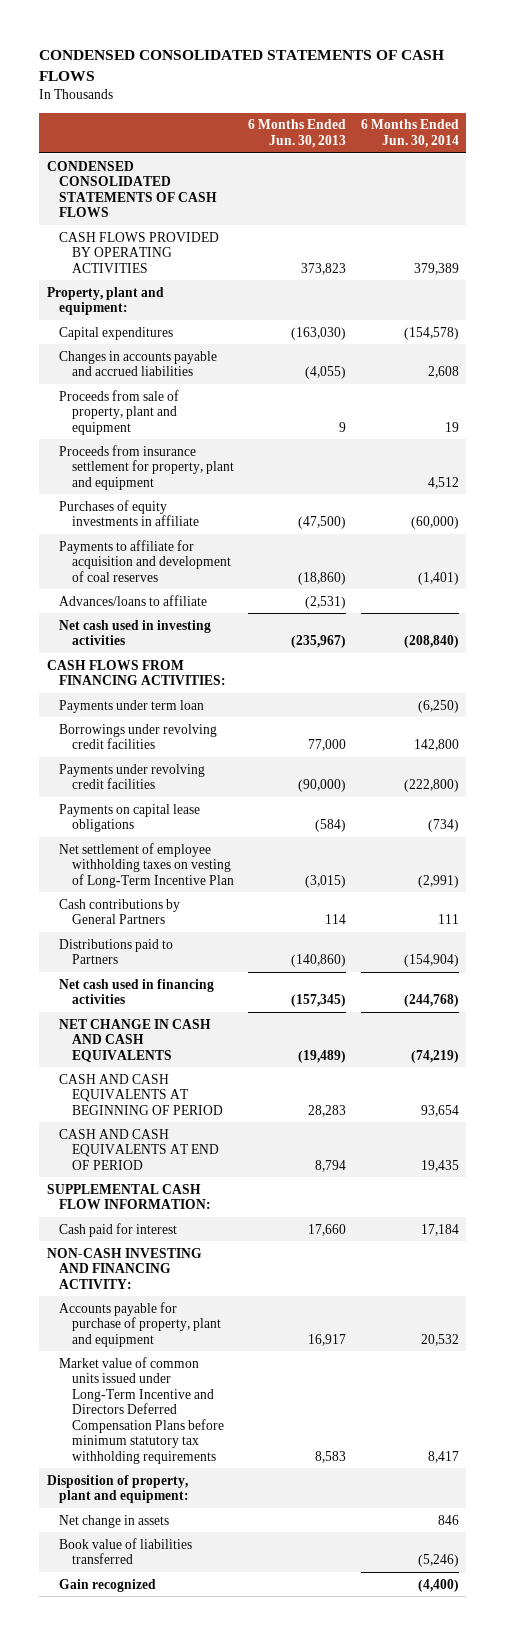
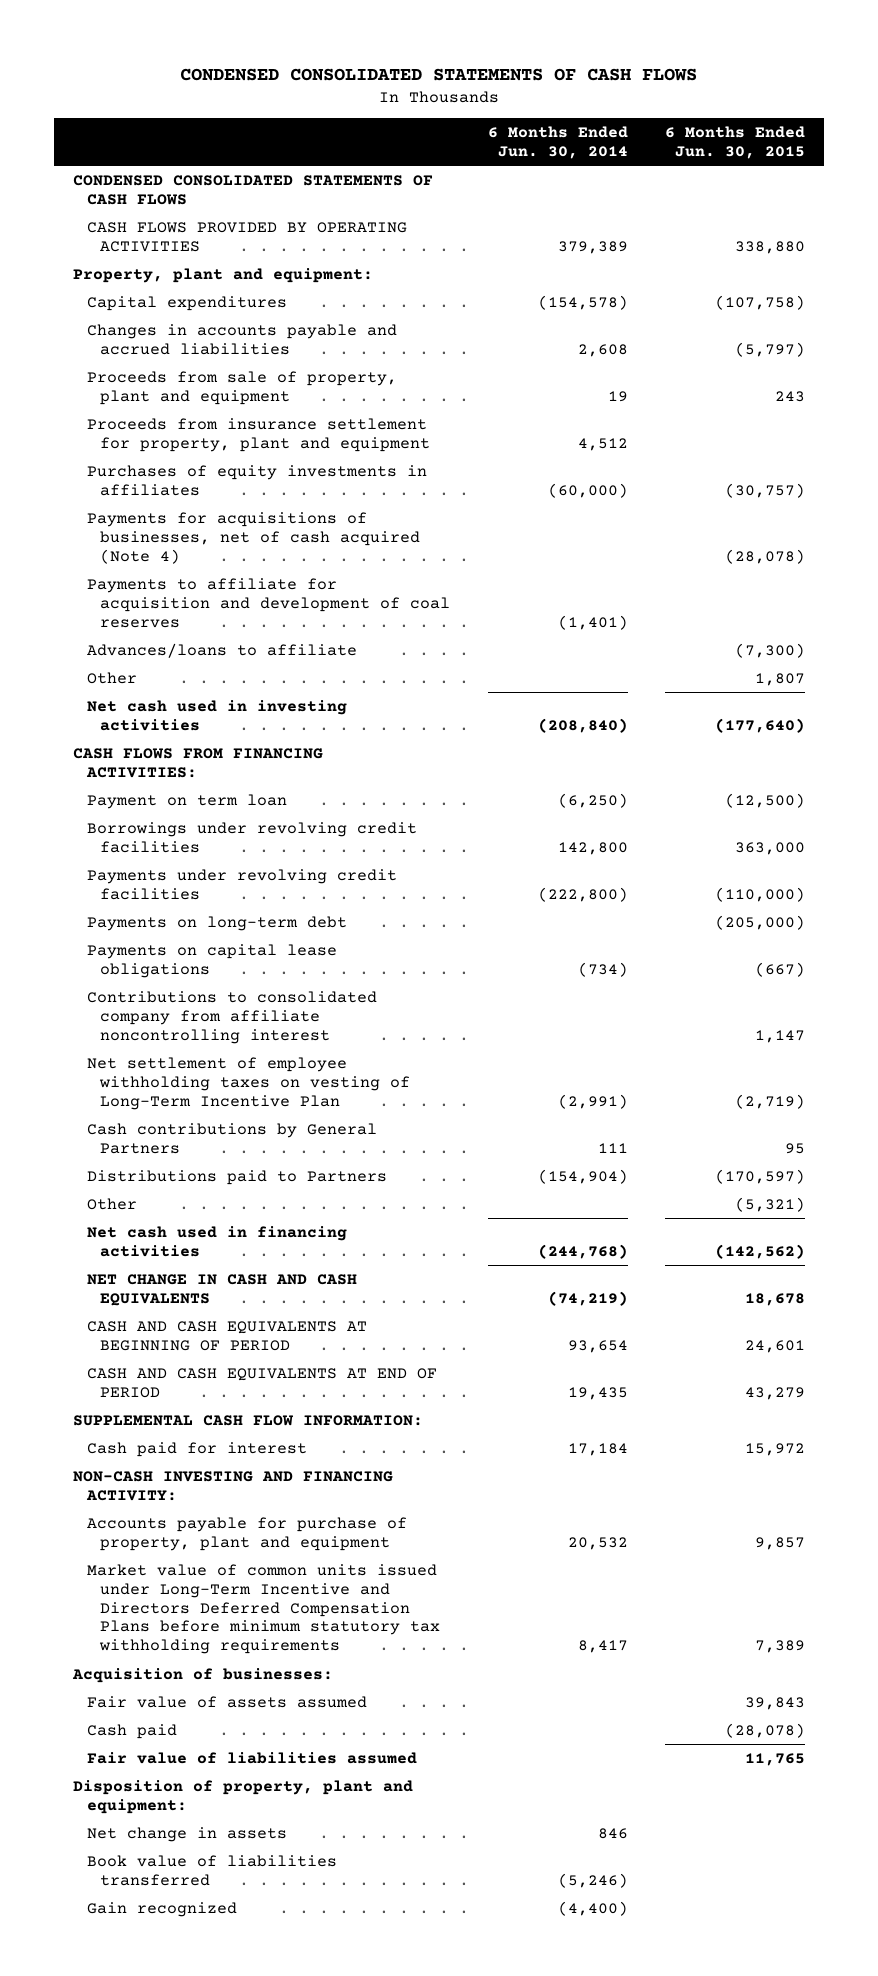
- | 6 Months Ended Jun. 30, 2013 | 6 Months Ended Jun. 30, 2014
+ | 6 Months Ended Jun. 30, 2014 | 6 Months Ended Jun. 30, 2015
- Purchases of equity investments in affiliate | (47,500) | (60,000)
+ Purchases of equity investments in affiliates | (60,000) | (30,757)
+ Payments for acquisitions of businesses, net of cash acquired (Note 4) | | (28,078)
+ Other | | 1,807
- Payments under term loan | | (6,250)
+ Payment on term loan | (6,250) | (12,500)
+ Payments on long-term debt | | (205,000)
+ Contributions to consolidated company from affiliate noncontrolling interest | | 1,147
+ Other | | (5,321)
+ Acquisition of businesses:
+ Fair value of assets assumed | | 39,843
+ Cash paid | | (28,078)
+ Fair value of liabilities assumed | | 11,765

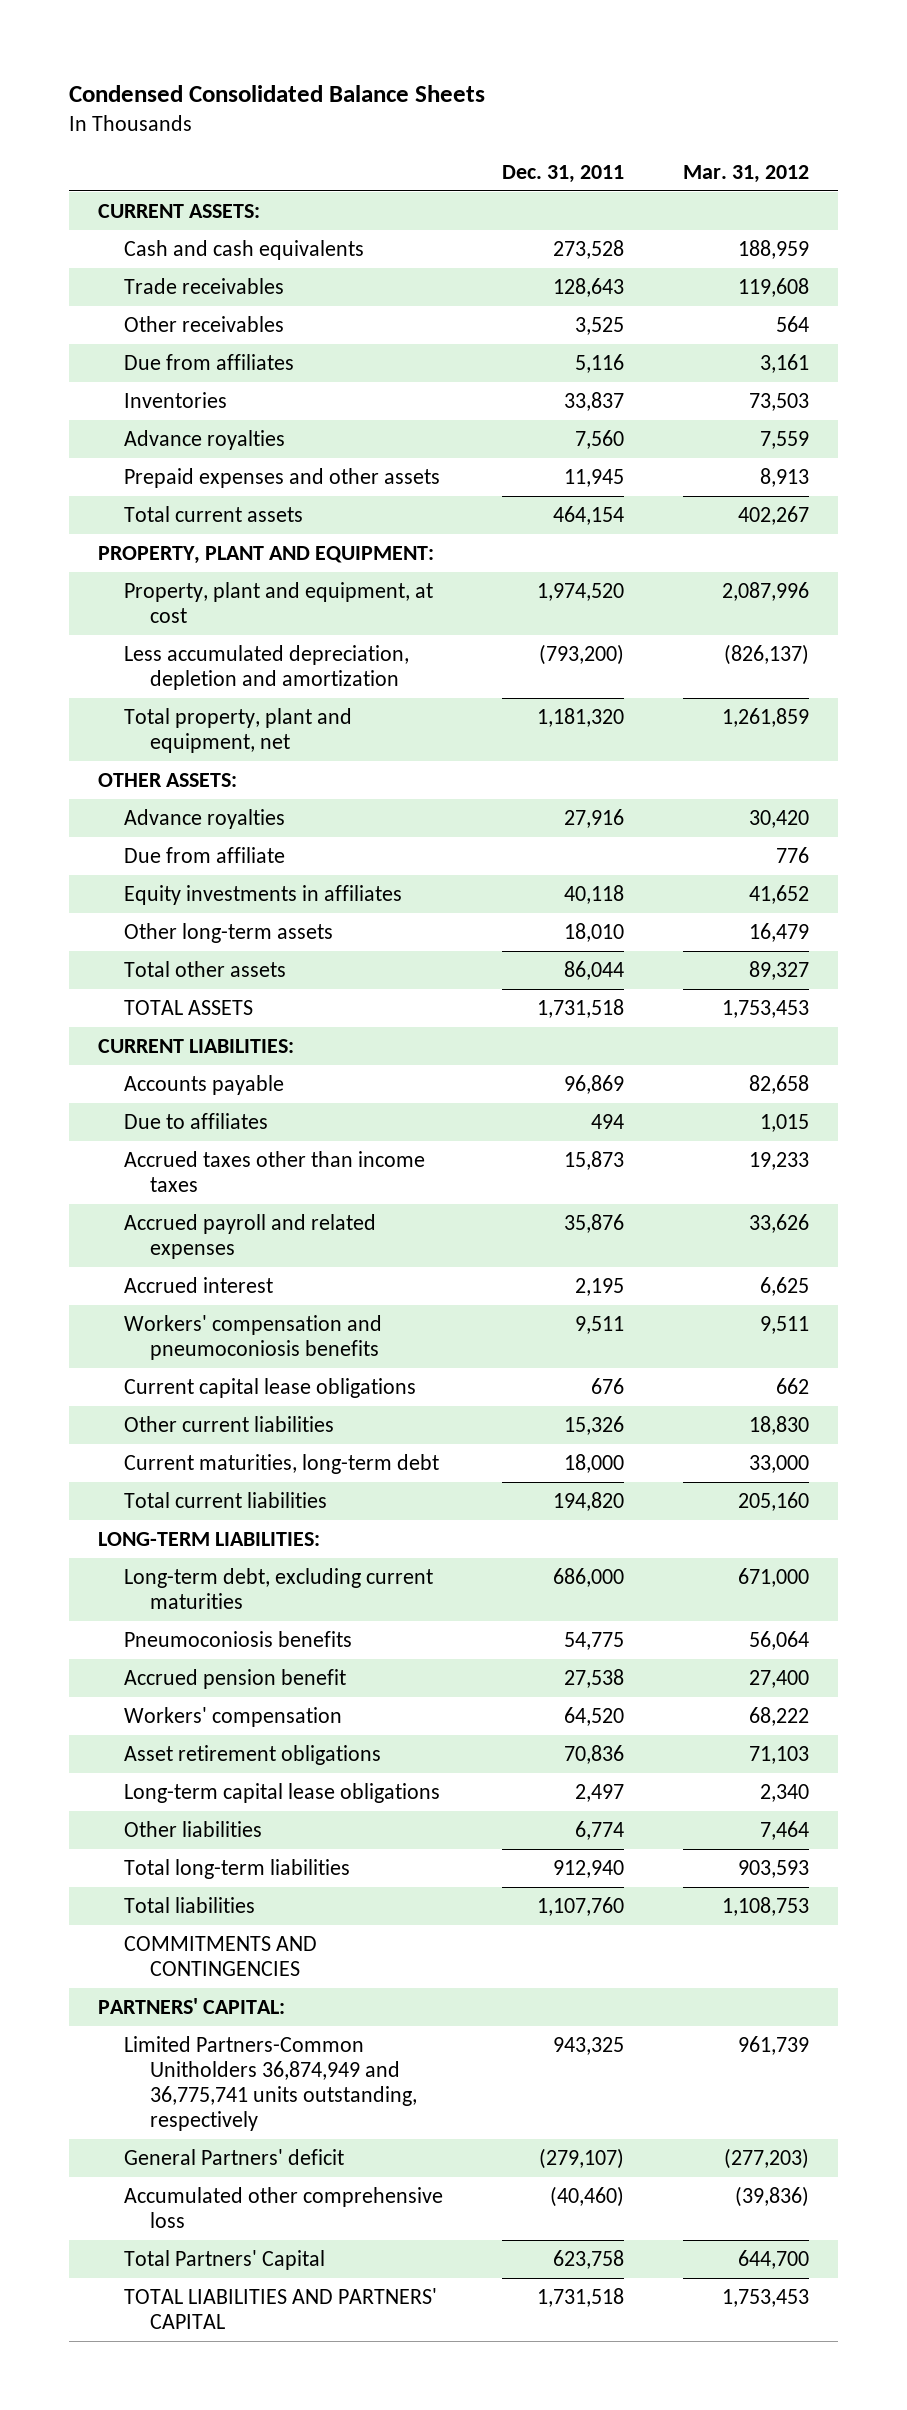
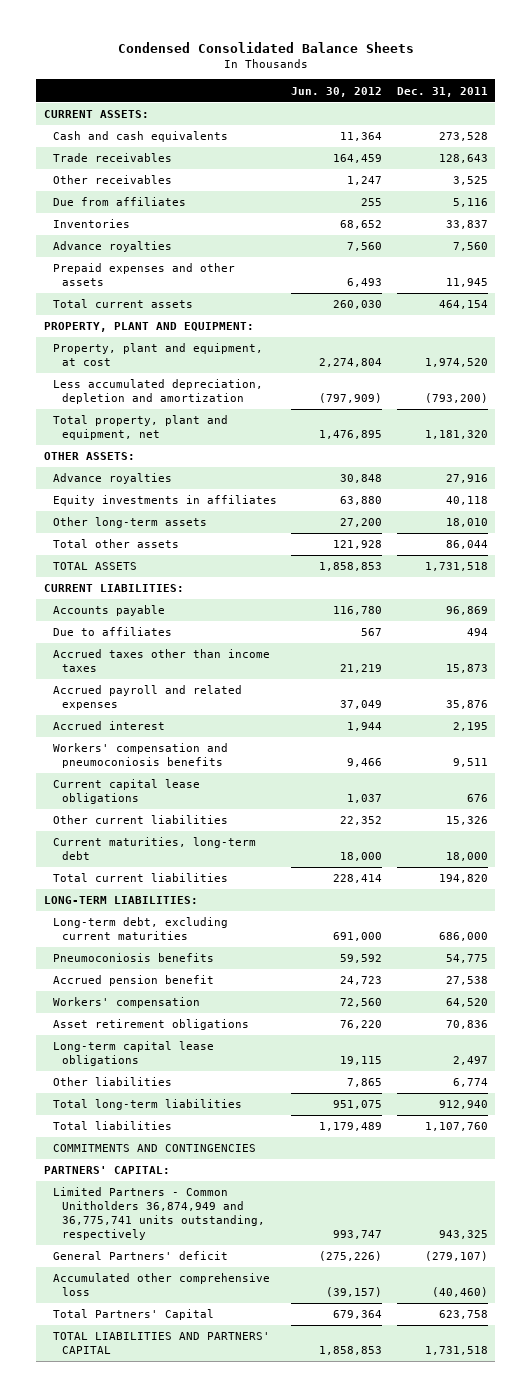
- | Dec. 31, 2011 | Mar. 31, 2012
+ | Jun. 30, 2012 | Dec. 31, 2011
- Due from affiliate | | 776
- Limited Partners-Common Unitholders 36,874,949 and 36,775,741 units outstanding, respectively | 943,325 | 961,739
+ Limited Partners - Common Unitholders 36,874,949 and 36,775,741 units outstanding, respectively | 993,747 | 943,325

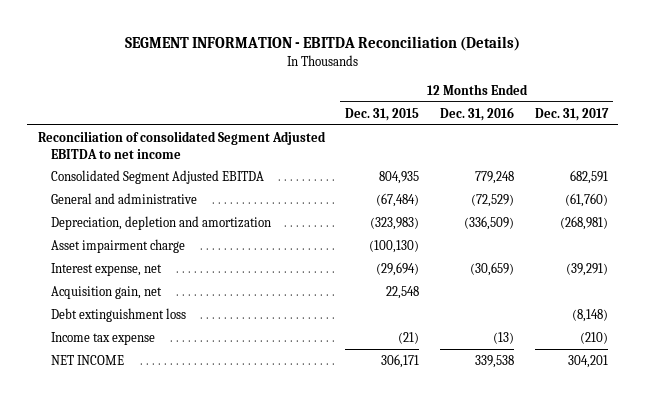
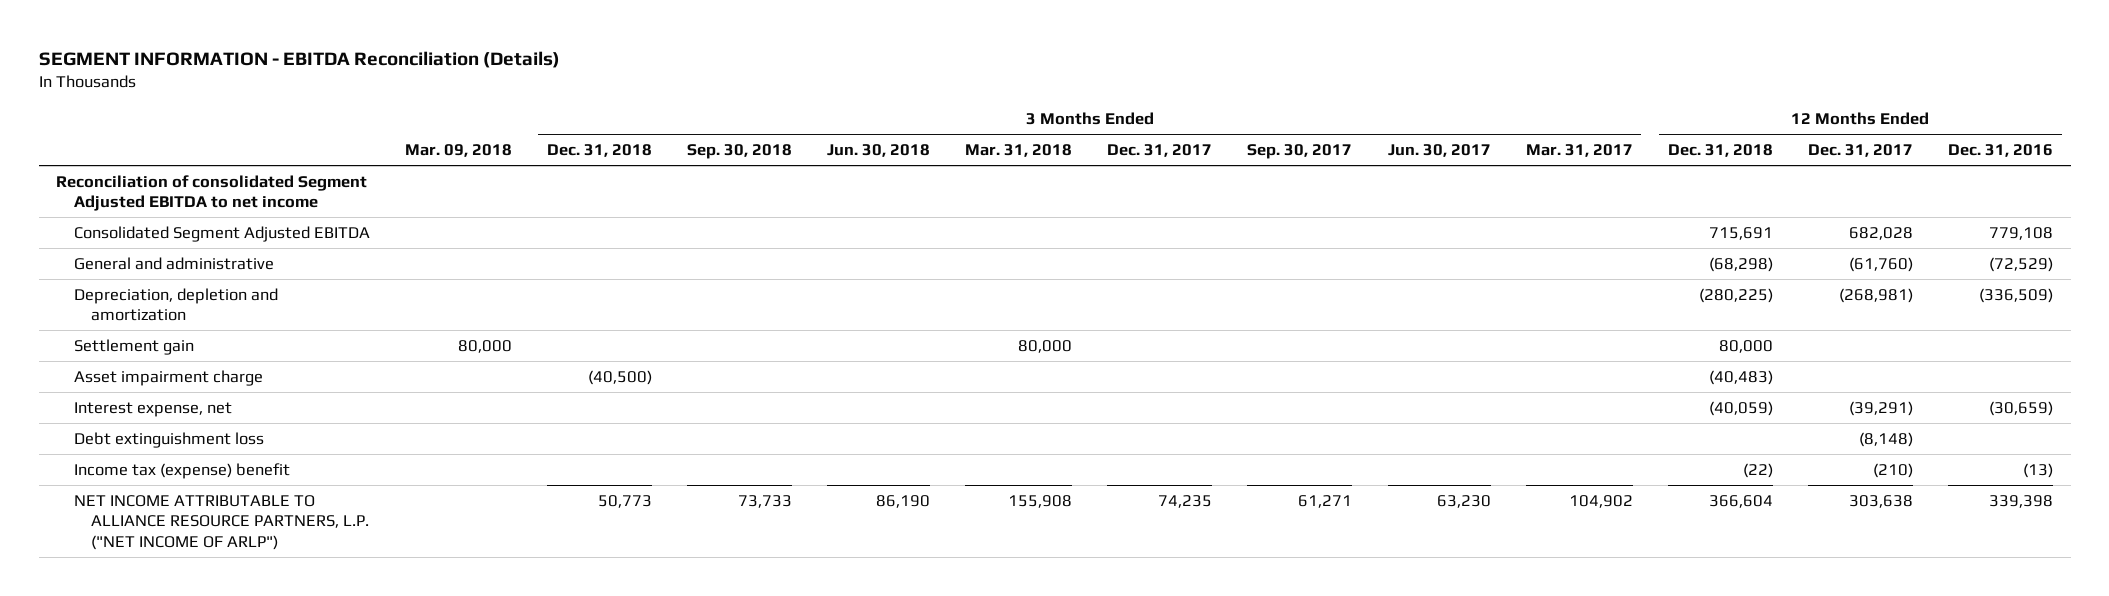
- | 12 Months Ended Dec. 31, 2015 | 12 Months Ended Dec. 31, 2016 | 12 Months Ended Dec. 31, 2017
+ | Mar. 09, 2018 | 3 Months Ended Dec. 31, 2018 | 3 Months Ended Sep. 30, 2018 | 3 Months Ended Jun. 30, 2018 | 3 Months Ended Mar. 31, 2018 | 3 Months Ended Dec. 31, 2017 | 3 Months Ended Sep. 30, 2017 | 3 Months Ended Jun. 30, 2017 | 3 Months Ended Mar. 31, 2017 | 12 Months Ended Dec. 31, 2018 | 12 Months Ended Dec. 31, 2017 | 12 Months Ended Dec. 31, 2016
- Consolidated Segment Adjusted EBITDA | 804,935 | 779,248 | 682,591
+ Consolidated Segment Adjusted EBITDA | | | | | | | | | | 715,691 | 682,028 | 779,108
+ Settlement gain | 80,000 | | | | 80,000 | | | | | 80,000 | |
- Acquisition gain, net | 22,548 | |
- Income tax expense | (21) | (13) | (210)
- NET INCOME | 306,171 | 339,538 | 304,201
+ Income tax (expense) benefit | | | | | | | | | | (22) | (210) | (13)
+ NET INCOME ATTRIBUTABLE TO ALLIANCE RESOURCE PARTNERS, L.P. ("NET INCOME OF ARLP") | | 50,773 | 73,733 | 86,190 | 155,908 | 74,235 | 61,271 | 63,230 | 104,902 | 366,604 | 303,638 | 339,398

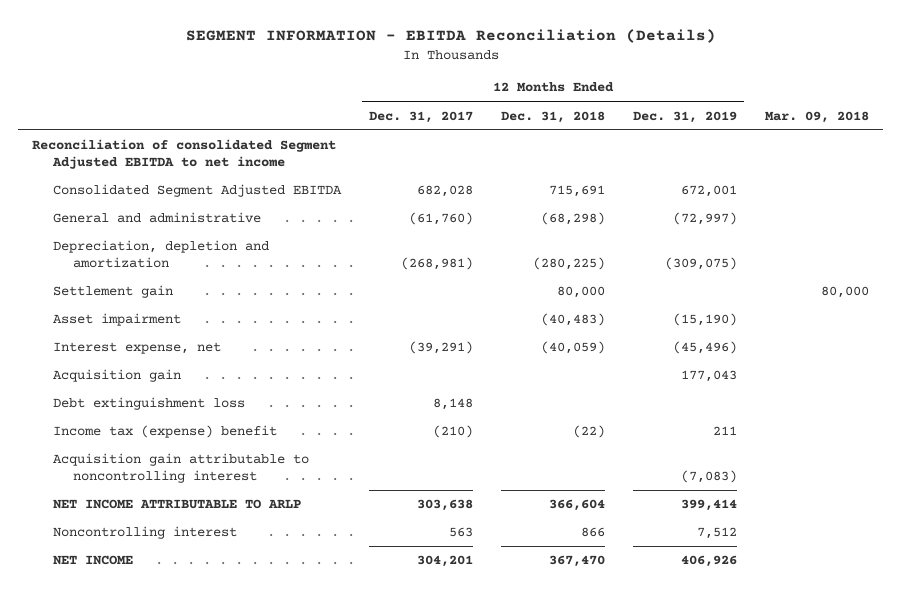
- | Mar. 09, 2018 | 3 Months Ended Dec. 31, 2018 | 3 Months Ended Sep. 30, 2018 | 3 Months Ended Jun. 30, 2018 | 3 Months Ended Mar. 31, 2018 | 3 Months Ended Dec. 31, 2017 | 3 Months Ended Sep. 30, 2017 | 3 Months Ended Jun. 30, 2017 | 3 Months Ended Mar. 31, 2017 | 12 Months Ended Dec. 31, 2018 | 12 Months Ended Dec. 31, 2017 | 12 Months Ended Dec. 31, 2016
+ | 12 Months Ended Dec. 31, 2017 | 12 Months Ended Dec. 31, 2018 | 12 Months Ended Dec. 31, 2019 | Mar. 09, 2018
- Asset impairment charge | | (40,500) | | | | | | | | (40,483) | |
+ Asset impairment | | (40,483) | (15,190) |
- Debt extinguishment loss | | | | | | | | | | | (8,148) |
+ Acquisition gain | | | 177,043 |
+ Debt extinguishment loss | 8,148 | | |
- NET INCOME ATTRIBUTABLE TO ALLIANCE RESOURCE PARTNERS, L.P. ("NET INCOME OF ARLP") | | 50,773 | 73,733 | 86,190 | 155,908 | 74,235 | 61,271 | 63,230 | 104,902 | 366,604 | 303,638 | 339,398
+ Acquisition gain attributable to noncontrolling interest | | | (7,083) |
+ NET INCOME ATTRIBUTABLE TO ARLP | 303,638 | 366,604 | 399,414 |
+ Noncontrolling interest | 563 | 866 | 7,512 |
+ NET INCOME | 304,201 | 367,470 | 406,926 |

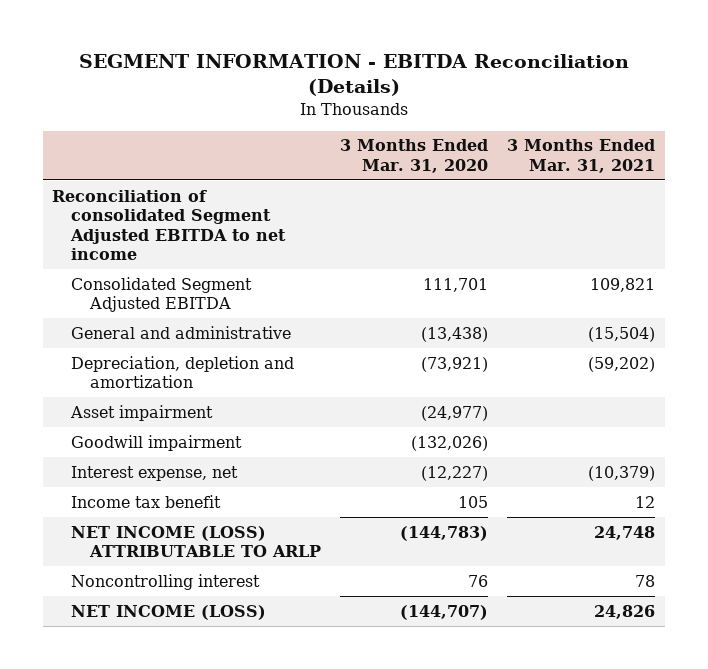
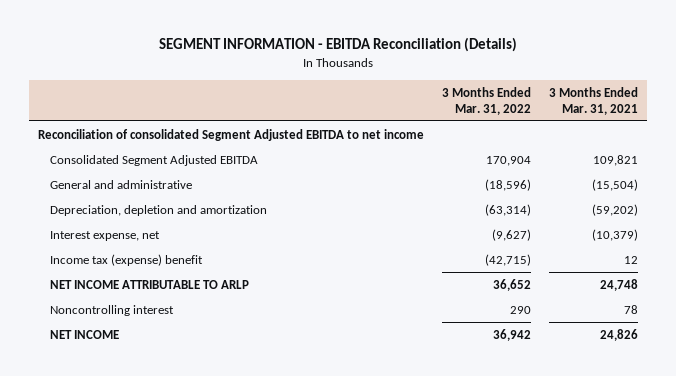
- | 3 Months Ended Mar. 31, 2020 | 3 Months Ended Mar. 31, 2021
+ | 3 Months Ended Mar. 31, 2022 | 3 Months Ended Mar. 31, 2021
- Asset impairment | (24,977) |
- Goodwill impairment | (132,026) |
- Income tax benefit | 105 | 12
- NET INCOME (LOSS) ATTRIBUTABLE TO ARLP | (144,783) | 24,748
+ Income tax (expense) benefit | (42,715) | 12
+ NET INCOME ATTRIBUTABLE TO ARLP | 36,652 | 24,748
- NET INCOME (LOSS) | (144,707) | 24,826
+ NET INCOME | 36,942 | 24,826

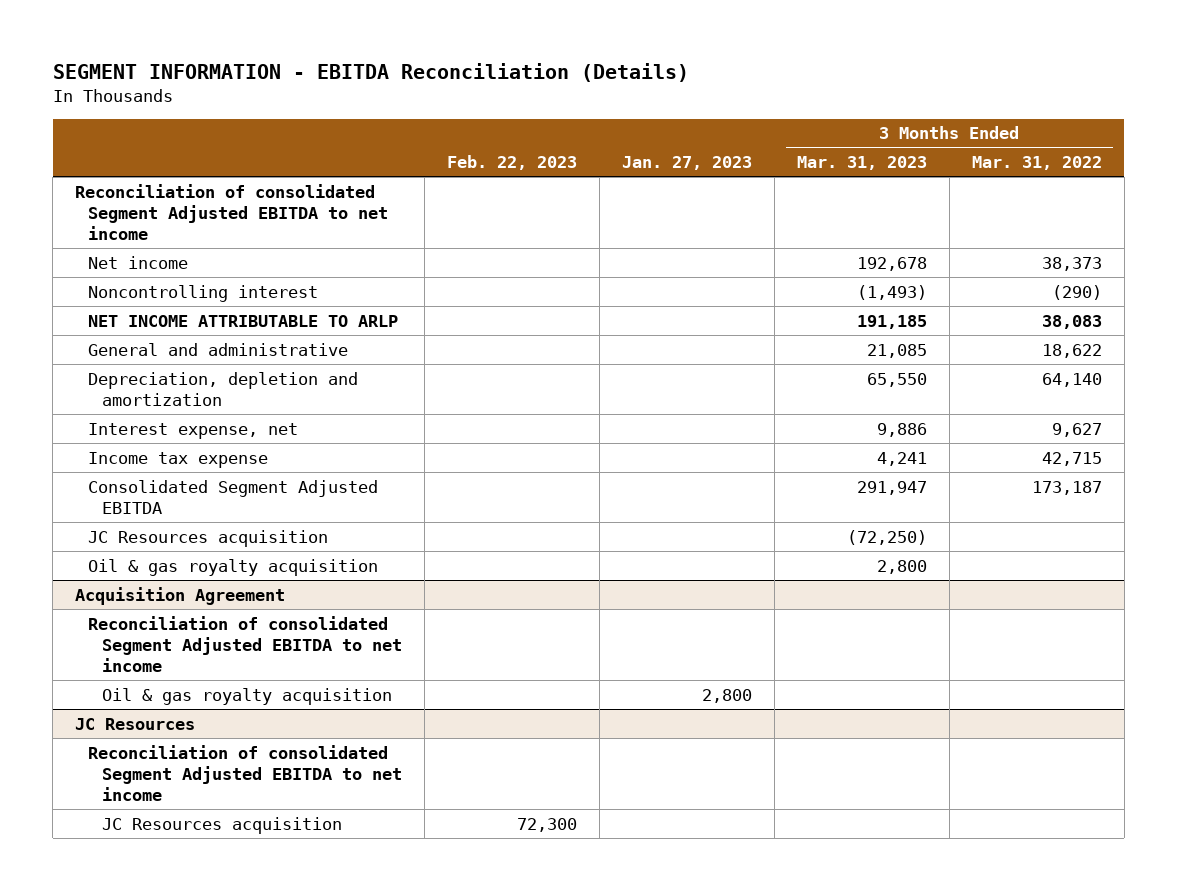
- | 3 Months Ended Mar. 31, 2022 | 3 Months Ended Mar. 31, 2021
+ | Feb. 22, 2023 | Jan. 27, 2023 | 3 Months Ended Mar. 31, 2023 | 3 Months Ended Mar. 31, 2022
- Consolidated Segment Adjusted EBITDA | 170,904 | 109,821
- General and administrative | (18,596) | (15,504)
- Depreciation, depletion and amortization | (63,314) | (59,202)
- Interest expense, net | (9,627) | (10,379)
- Income tax (expense) benefit | (42,715) | 12
- NET INCOME ATTRIBUTABLE TO ARLP | 36,652 | 24,748
- Noncontrolling interest | 290 | 78
- NET INCOME | 36,942 | 24,826
+ Net income | | | 192,678 | 38,373
+ Noncontrolling interest | | | (1,493) | (290)
+ NET INCOME ATTRIBUTABLE TO ARLP | | | 191,185 | 38,083
+ General and administrative | | | 21,085 | 18,622
+ Depreciation, depletion and amortization | | | 65,550 | 64,140
+ Interest expense, net | | | 9,886 | 9,627
+ Income tax expense | | | 4,241 | 42,715
+ Consolidated Segment Adjusted EBITDA | | | 291,947 | 173,187
+ JC Resources acquisition | | | (72,250) |
+ Oil & gas royalty acquisition | | | 2,800 |
+ Acquisition Agreement
+ Reconciliation of consolidated Segment Adjusted EBITDA to net income
+ Oil & gas royalty acquisition | | 2,800 | |
+ JC Resources
+ Reconciliation of consolidated Segment Adjusted EBITDA to net income
+ JC Resources acquisition | 72,300 | | |

